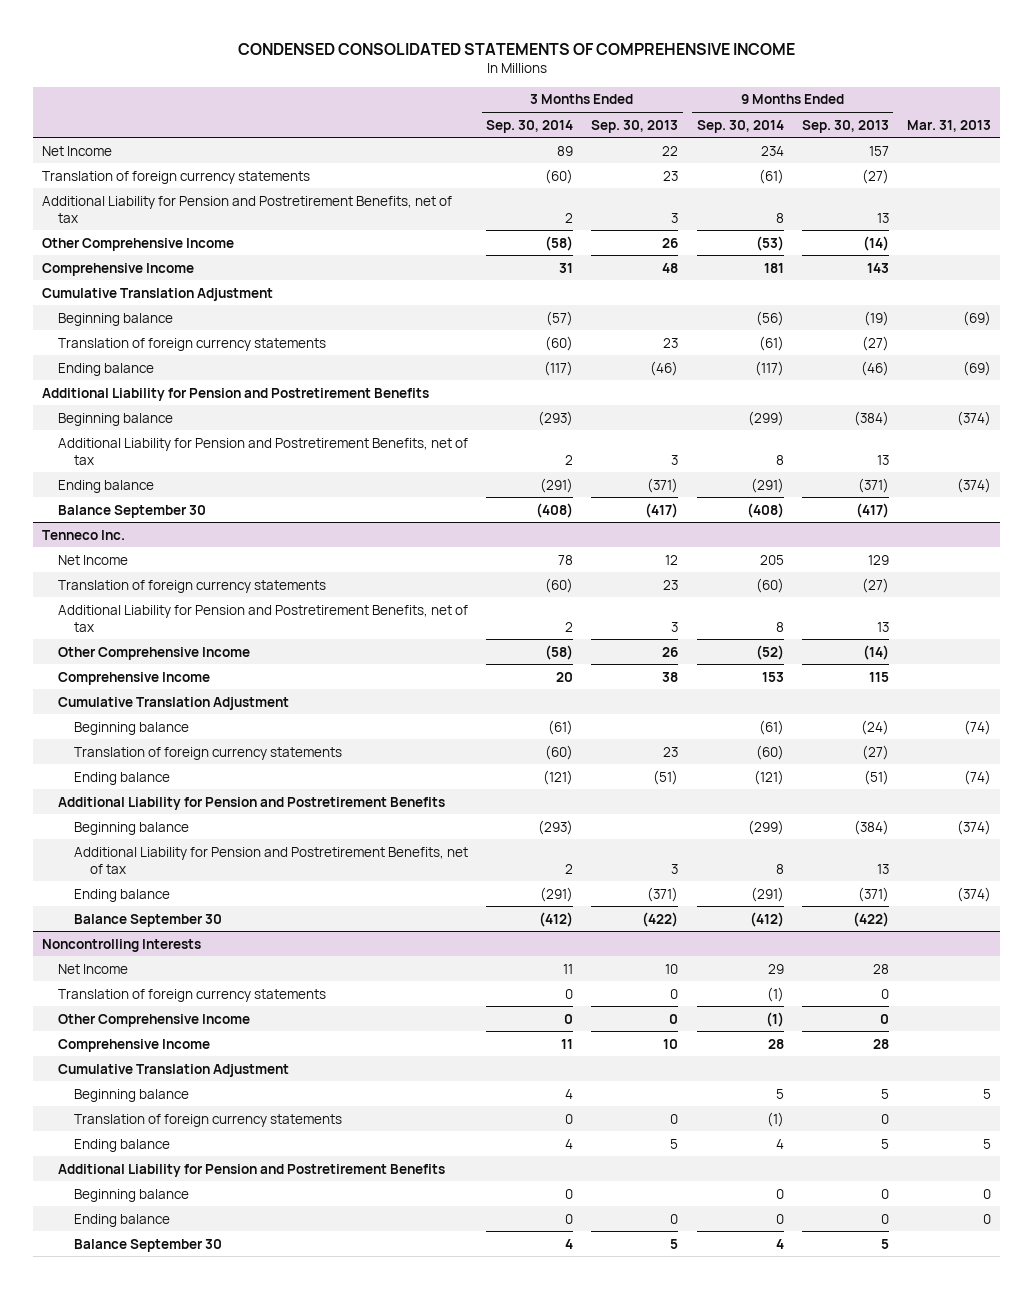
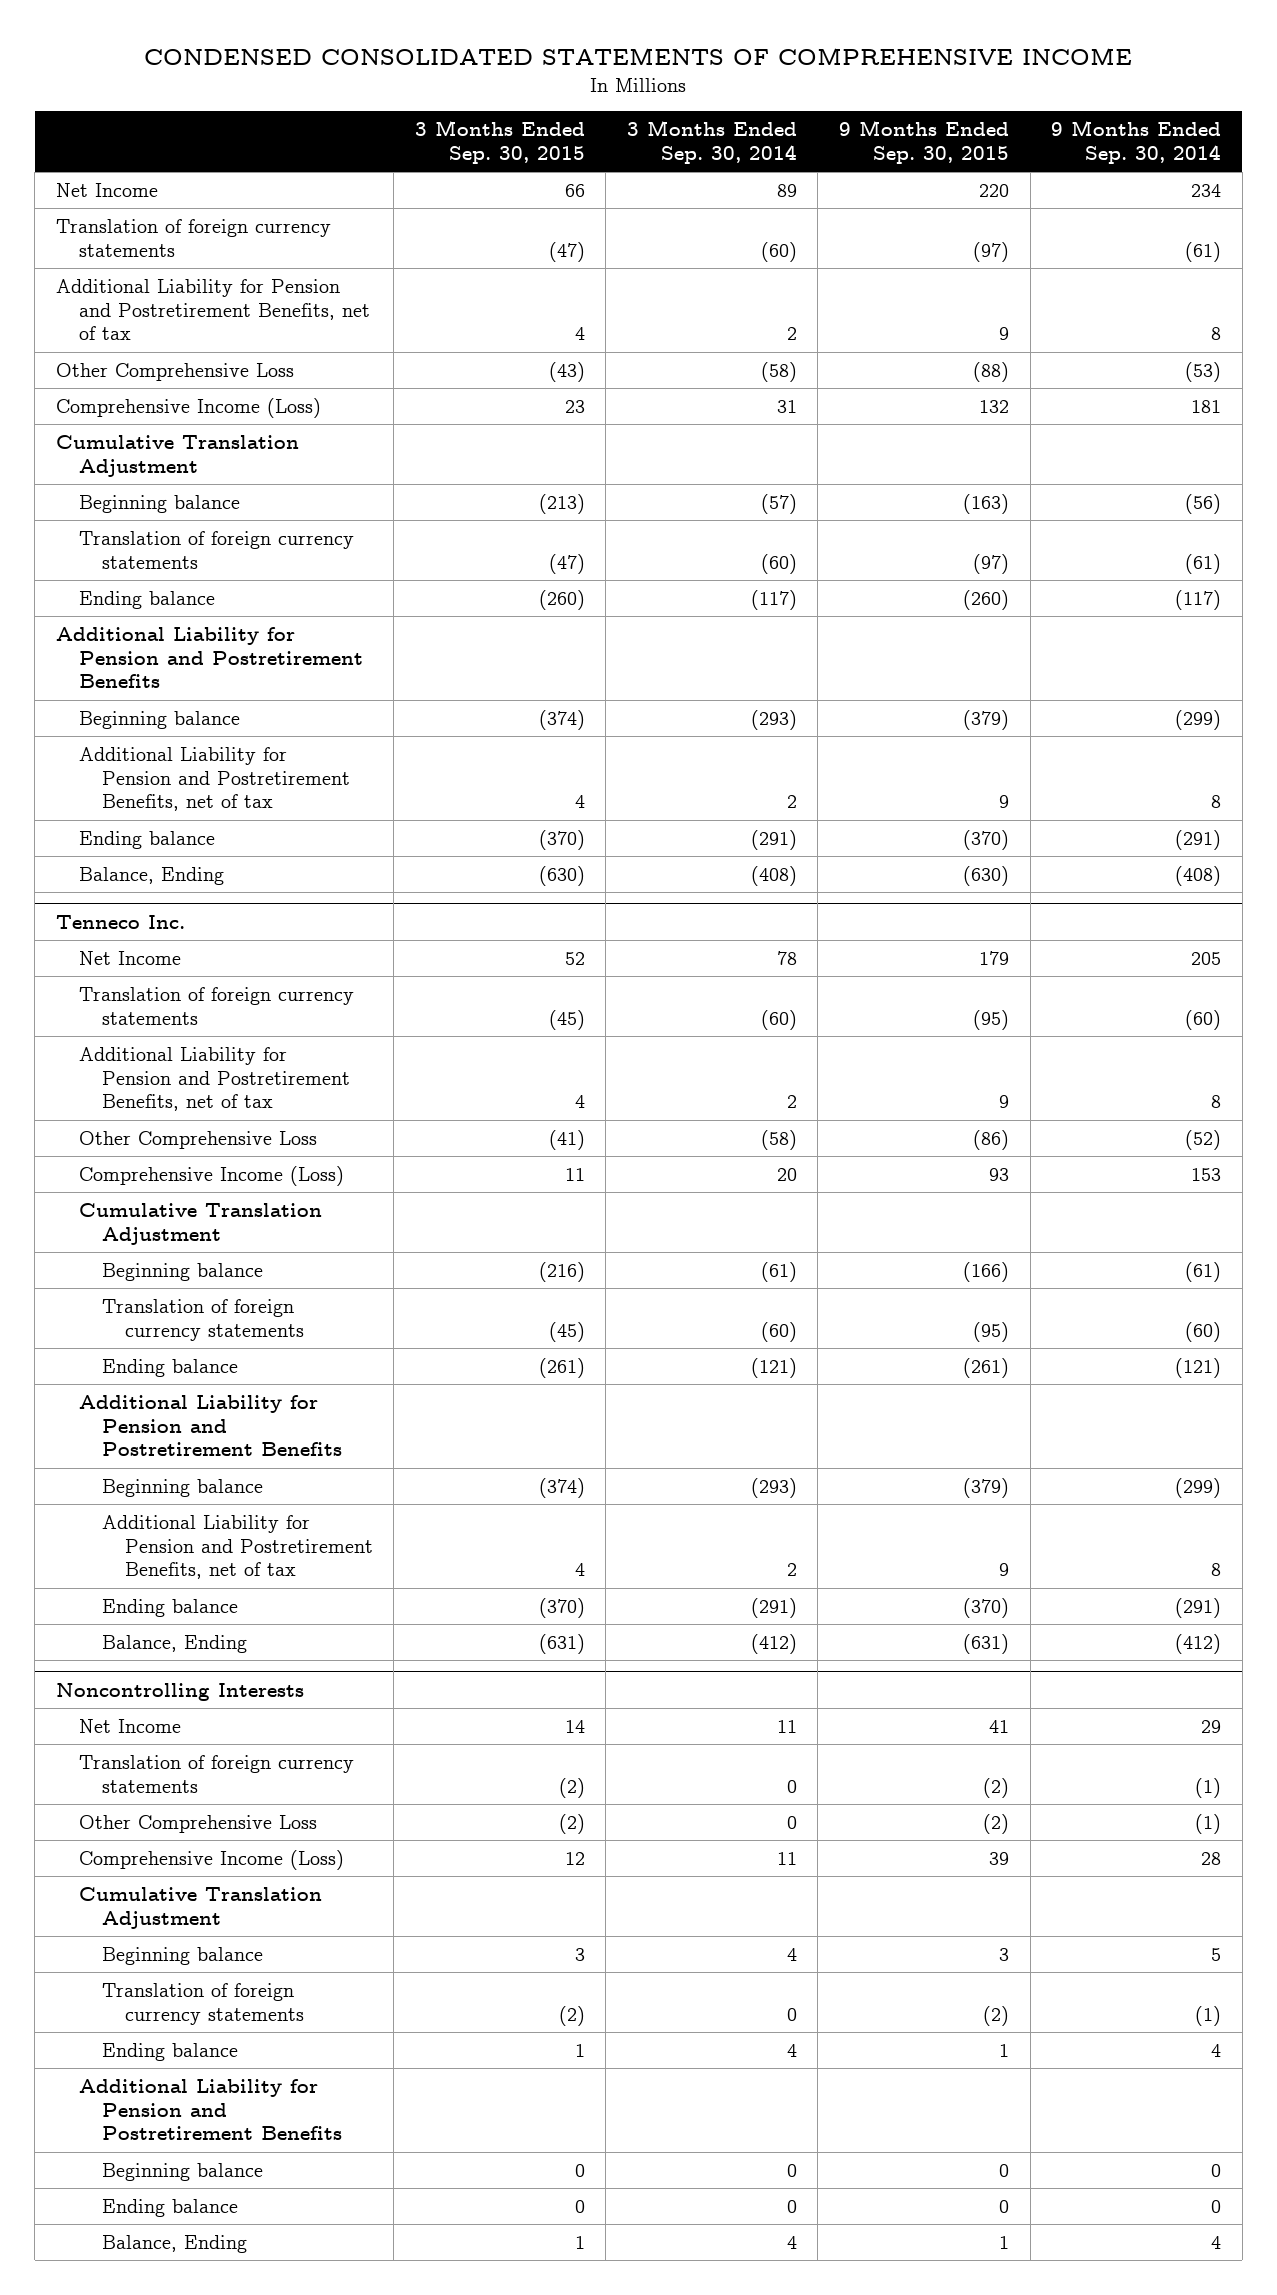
- | 3 Months Ended Sep. 30, 2014 | 3 Months Ended Sep. 30, 2013 | 9 Months Ended Sep. 30, 2014 | 9 Months Ended Sep. 30, 2013 | Mar. 31, 2013
+ | 3 Months Ended Sep. 30, 2015 | 3 Months Ended Sep. 30, 2014 | 9 Months Ended Sep. 30, 2015 | 9 Months Ended Sep. 30, 2014
- Other Comprehensive Income | (58) | 26 | (53) | (14) |
- Comprehensive Income | 31 | 48 | 181 | 143 |
+ Other Comprehensive Loss | (43) | (58) | (88) | (53)
+ Comprehensive Income (Loss) | 23 | 31 | 132 | 181
- Balance September 30 | (408) | (417) | (408) | (417) |
+ Balance, Ending | (630) | (408) | (630) | (408)
@ Tenneco Inc.
- Other Comprehensive Income | (58) | 26 | (52) | (14) |
- Comprehensive Income | 20 | 38 | 153 | 115 |
+ Other Comprehensive Loss | (41) | (58) | (86) | (52)
+ Comprehensive Income (Loss) | 11 | 20 | 93 | 153
- Balance September 30 | (412) | (422) | (412) | (422) |
+ Balance, Ending | (631) | (412) | (631) | (412)
@ Noncontrolling Interests
- Other Comprehensive Income | 0 | 0 | (1) | 0 |
- Comprehensive Income | 11 | 10 | 28 | 28 |
+ Other Comprehensive Loss | (2) | 0 | (2) | (1)
+ Comprehensive Income (Loss) | 12 | 11 | 39 | 28
- Balance September 30 | 4 | 5 | 4 | 5 |
+ Balance, Ending | 1 | 4 | 1 | 4

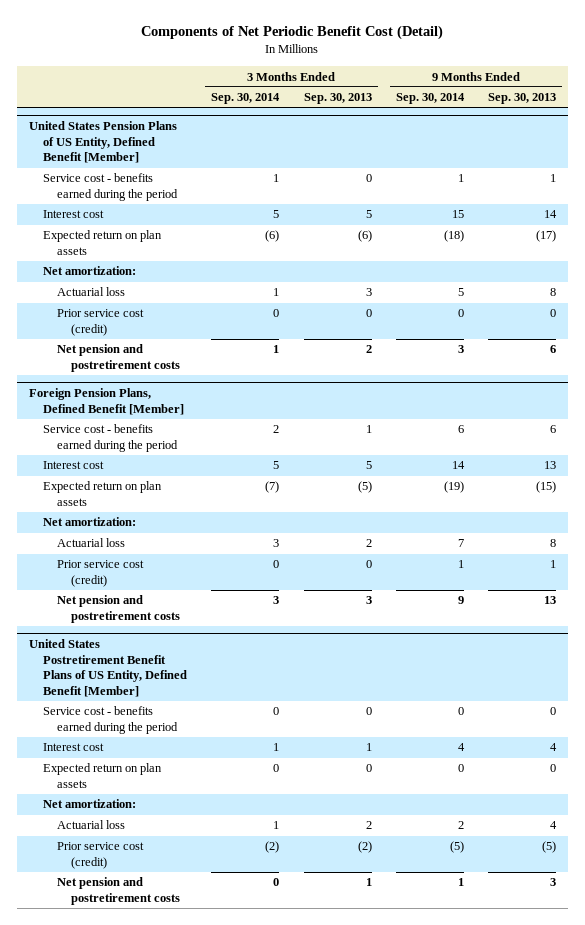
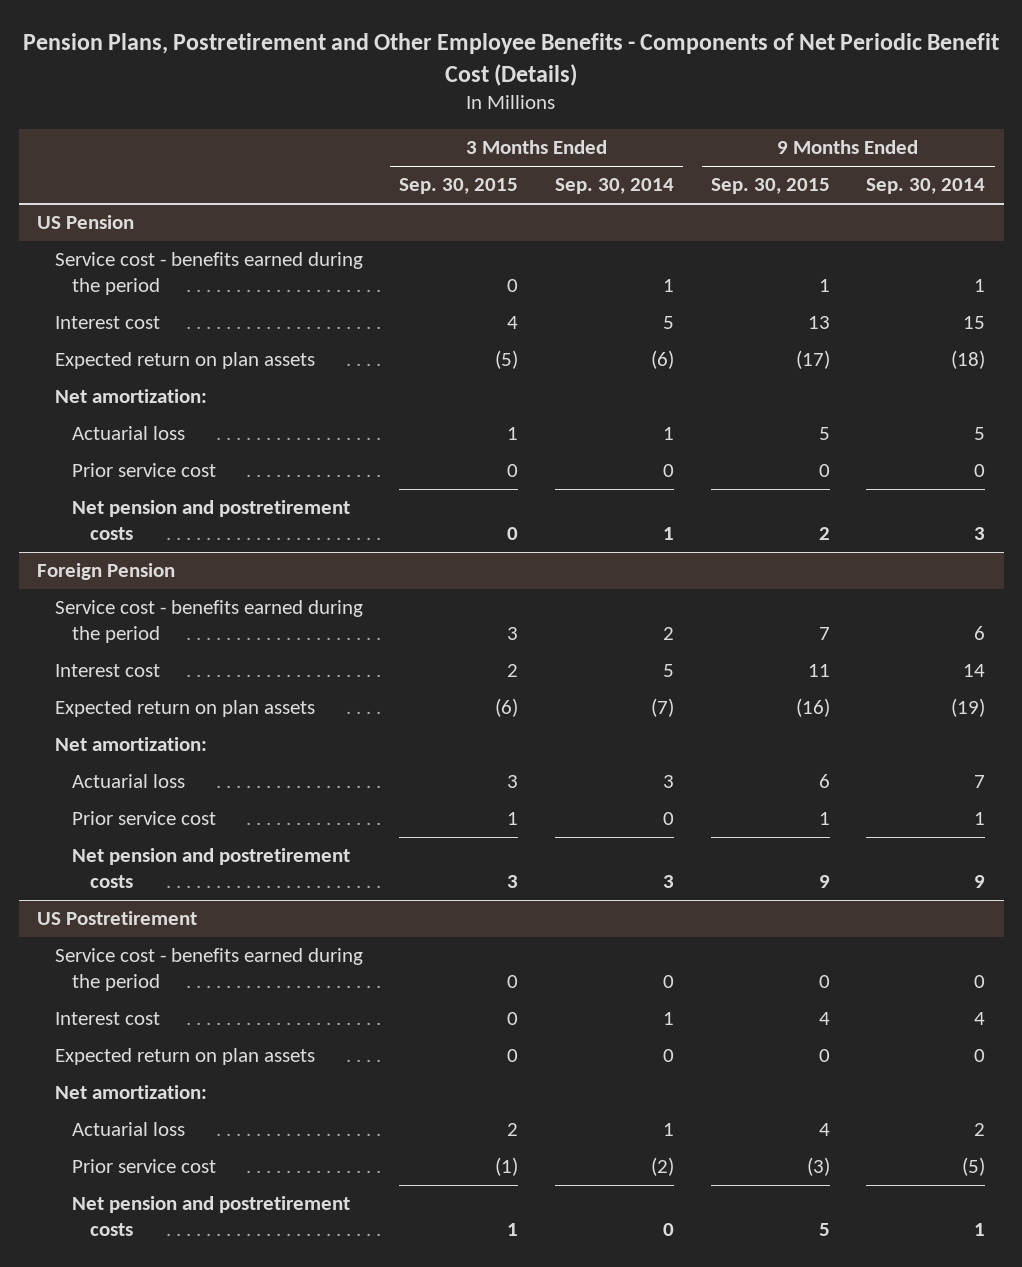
- Components of Net Periodic Benefit Cost (Detail)
+ Pension Plans, Postretirement and Other Employee Benefits - Components of Net Periodic Benefit Cost (Details)
- | 3 Months Ended Sep. 30, 2014 | 3 Months Ended Sep. 30, 2013 | 9 Months Ended Sep. 30, 2014 | 9 Months Ended Sep. 30, 2013
+ | 3 Months Ended Sep. 30, 2015 | 3 Months Ended Sep. 30, 2014 | 9 Months Ended Sep. 30, 2015 | 9 Months Ended Sep. 30, 2014
- United States Pension Plans of US Entity, Defined Benefit [Member]
+ US Pension
- Prior service cost (credit) | 0 | 0 | 0 | 0
+ Prior service cost | 0 | 0 | 0 | 0
- Foreign Pension Plans, Defined Benefit [Member]
+ Foreign Pension
- Prior service cost (credit) | 0 | 0 | 1 | 1
+ Prior service cost | 1 | 0 | 1 | 1
- United States Postretirement Benefit Plans of US Entity, Defined Benefit [Member]
+ US Postretirement
- Prior service cost (credit) | (2) | (2) | (5) | (5)
+ Prior service cost | (1) | (2) | (3) | (5)

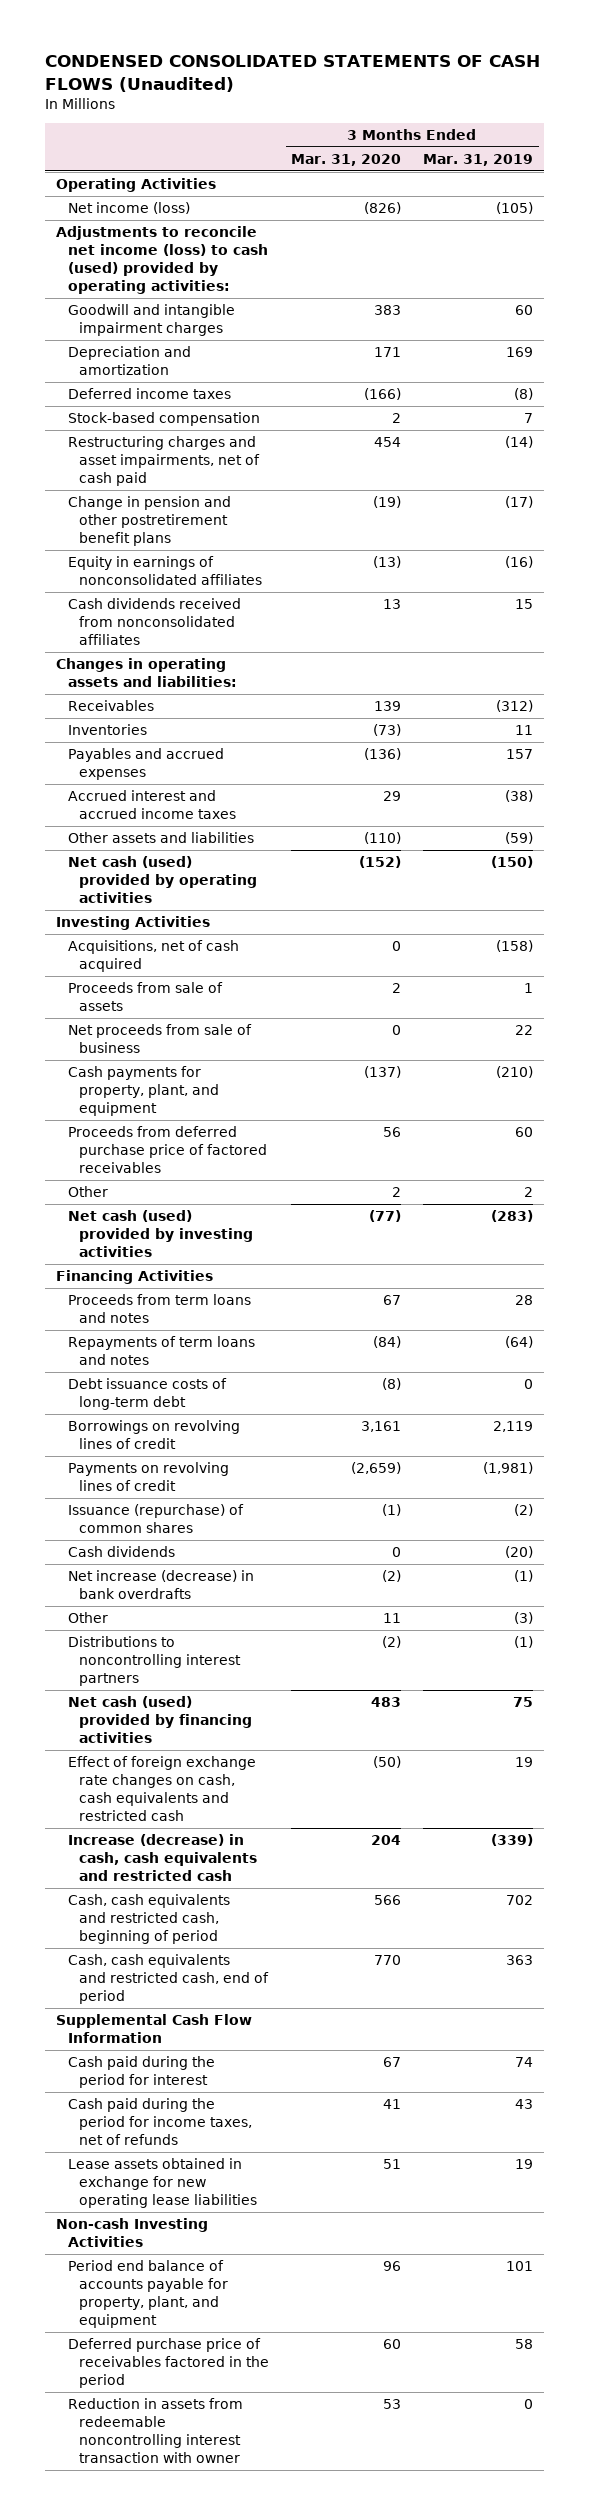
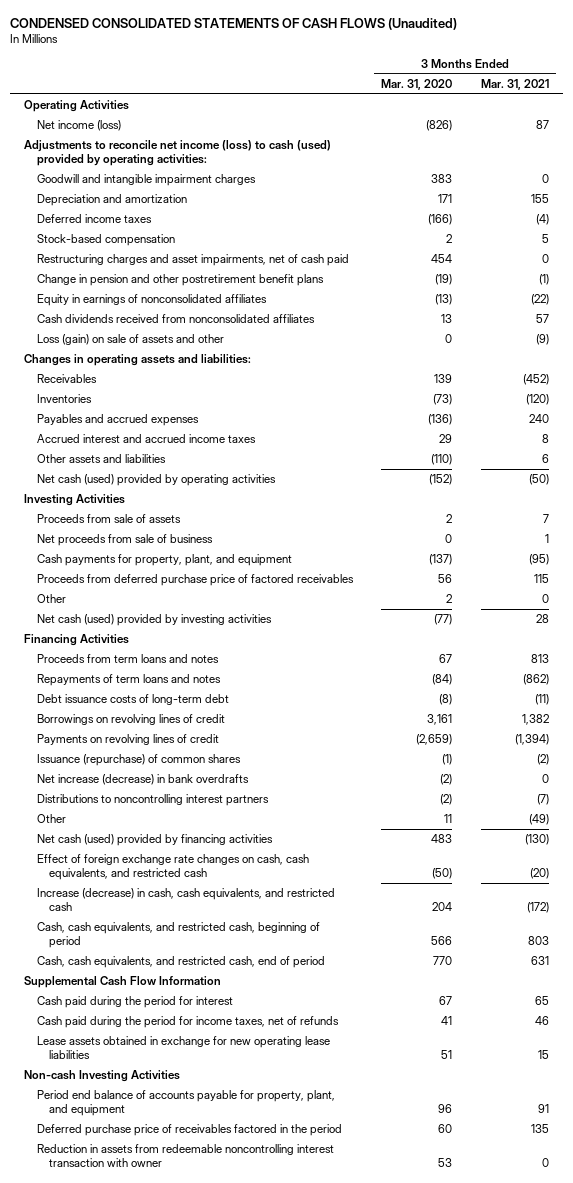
- | 3 Months Ended Mar. 31, 2020 | 3 Months Ended Mar. 31, 2019
+ | 3 Months Ended Mar. 31, 2020 | 3 Months Ended Mar. 31, 2021
+ Loss (gain) on sale of assets and other | 0 | (9)
- Acquisitions, net of cash acquired | 0 | (158)
- Cash dividends | 0 | (20)
moved down: Other | 11 | (49)
- Effect of foreign exchange rate changes on cash, cash equivalents and restricted cash | (50) | 19
- Increase (decrease) in cash, cash equivalents and restricted cash | 204 | (339)
- Cash, cash equivalents and restricted cash, beginning of period | 566 | 702
- Cash, cash equivalents and restricted cash, end of period | 770 | 363
+ Effect of foreign exchange rate changes on cash, cash equivalents, and restricted cash | (50) | (20)
+ Increase (decrease) in cash, cash equivalents, and restricted cash | 204 | (172)
+ Cash, cash equivalents, and restricted cash, beginning of period | 566 | 803
+ Cash, cash equivalents, and restricted cash, end of period | 770 | 631

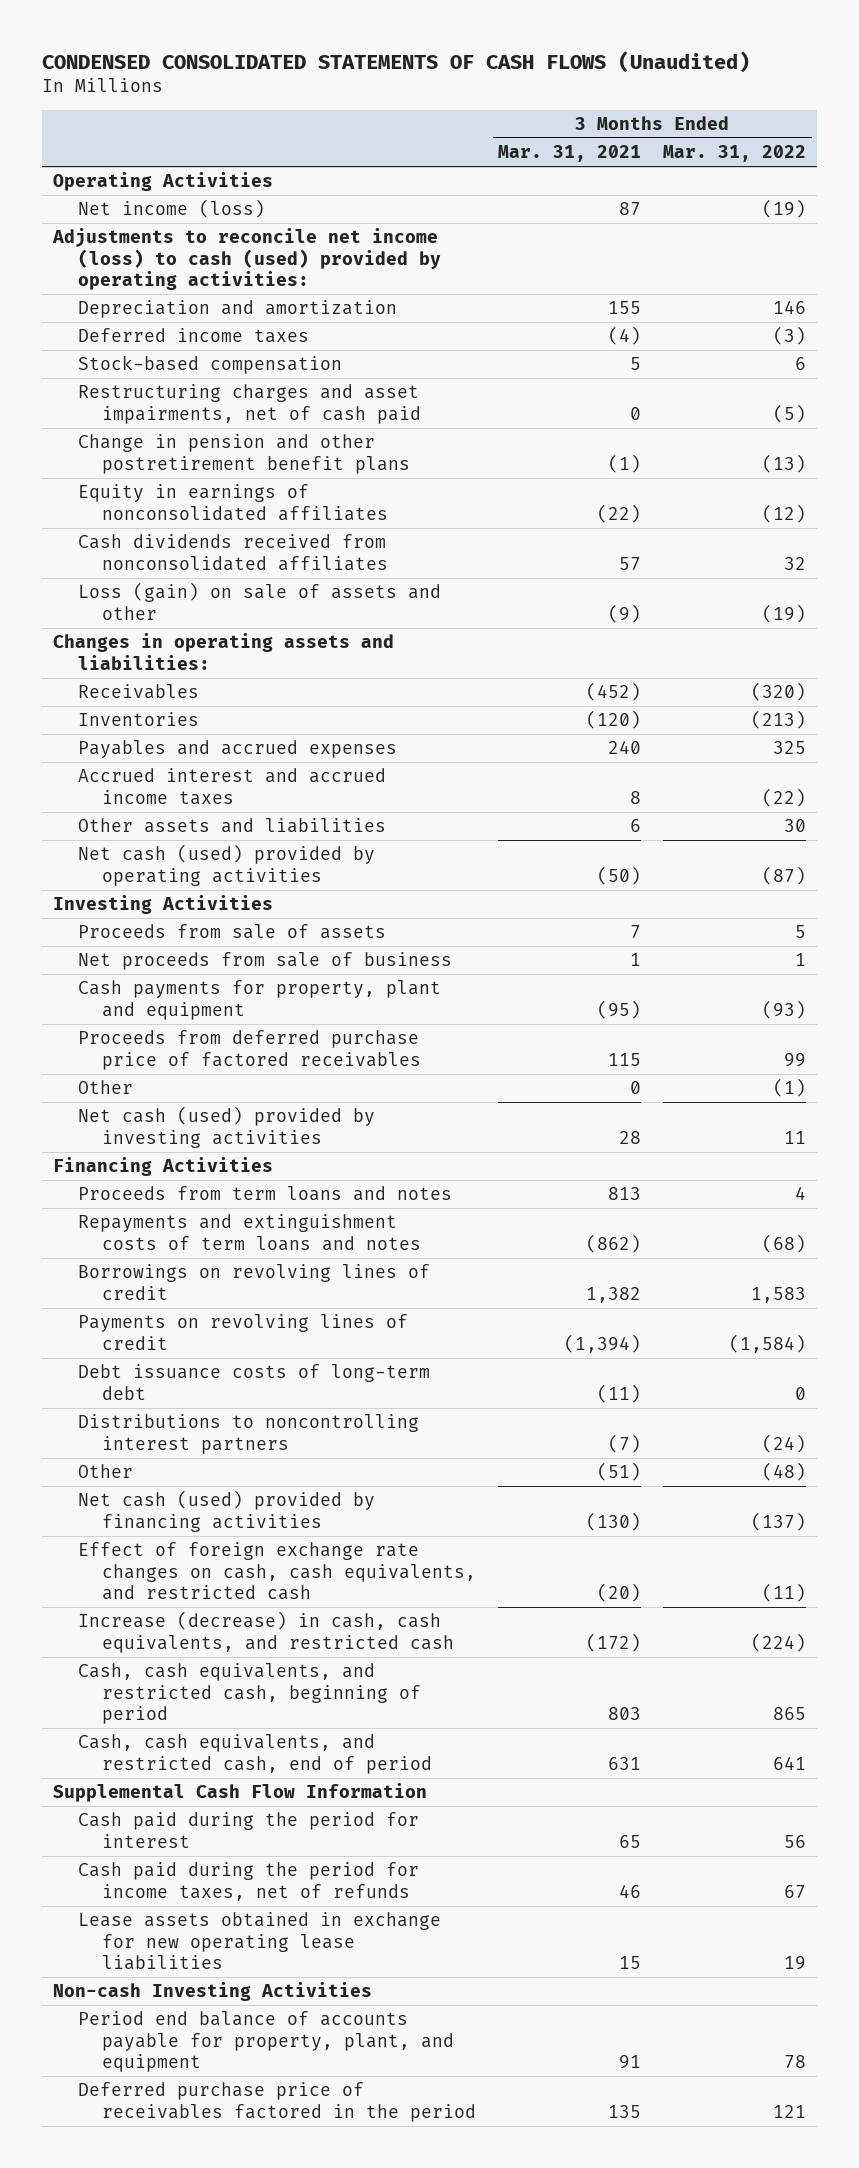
- | 3 Months Ended Mar. 31, 2020 | 3 Months Ended Mar. 31, 2021
+ | 3 Months Ended Mar. 31, 2021 | 3 Months Ended Mar. 31, 2022
- Goodwill and intangible impairment charges | 383 | 0
- Cash payments for property, plant, and equipment | (137) | (95)
+ Cash payments for property, plant and equipment | (95) | (93)
- Repayments of term loans and notes | (84) | (862)
+ Repayments and extinguishment costs of term loans and notes | (862) | (68)
- Issuance (repurchase) of common shares | (1) | (2)
- Net increase (decrease) in bank overdrafts | (2) | 0
moved down: Debt issuance costs of long-term debt | (11) | 0
- Other | 11 | (49)
+ Other | (51) | (48)
- Reduction in assets from redeemable noncontrolling interest transaction with owner | 53 | 0

